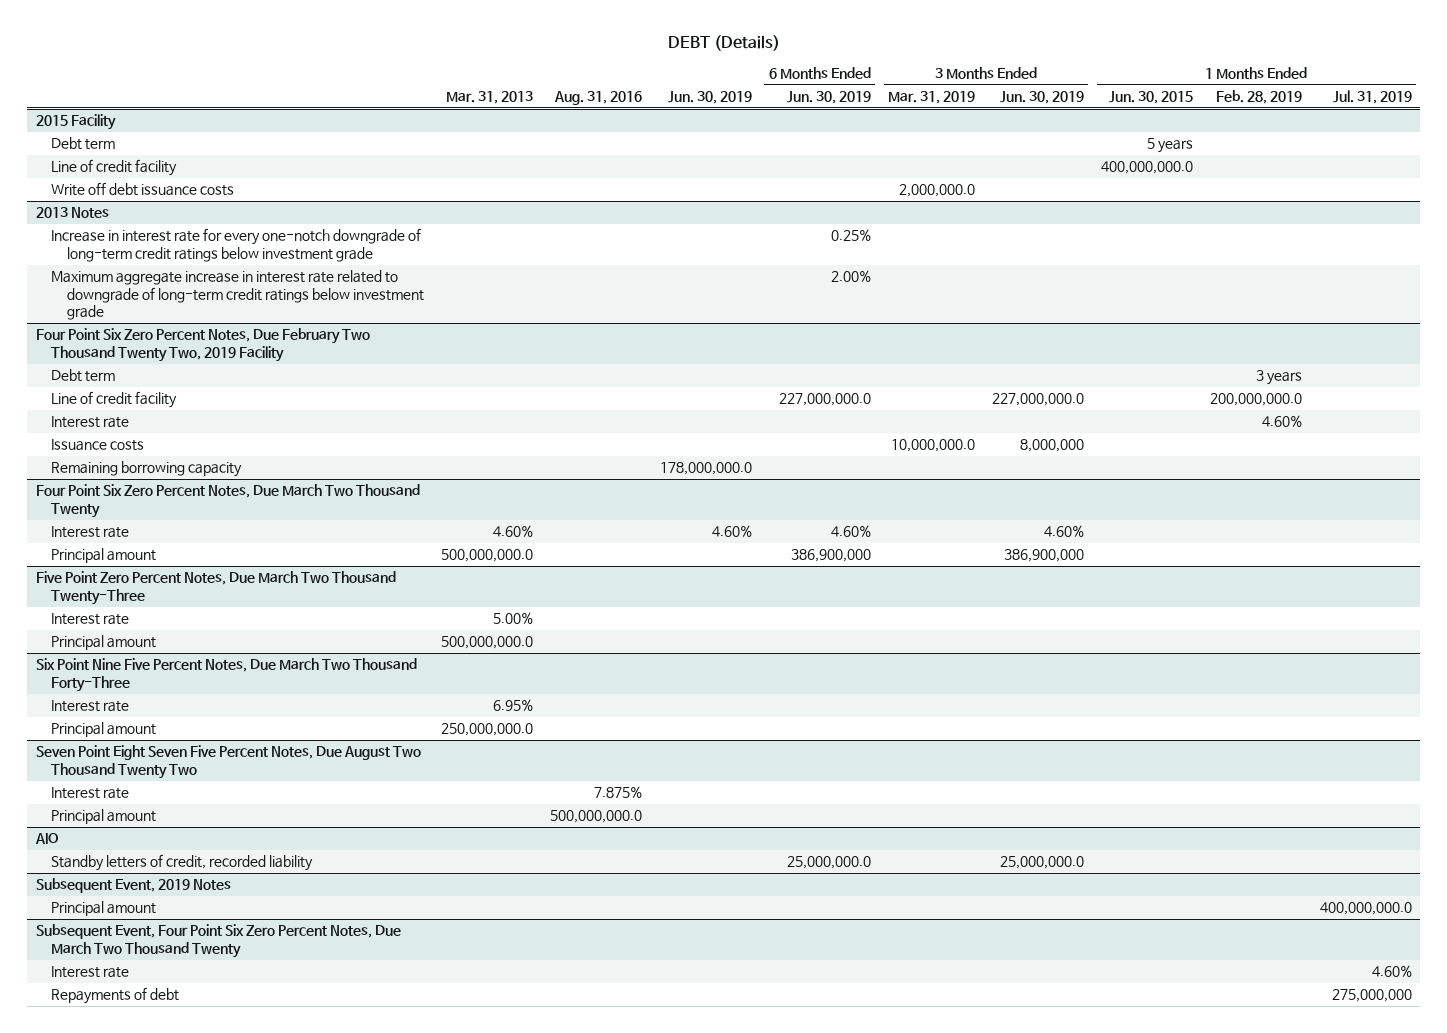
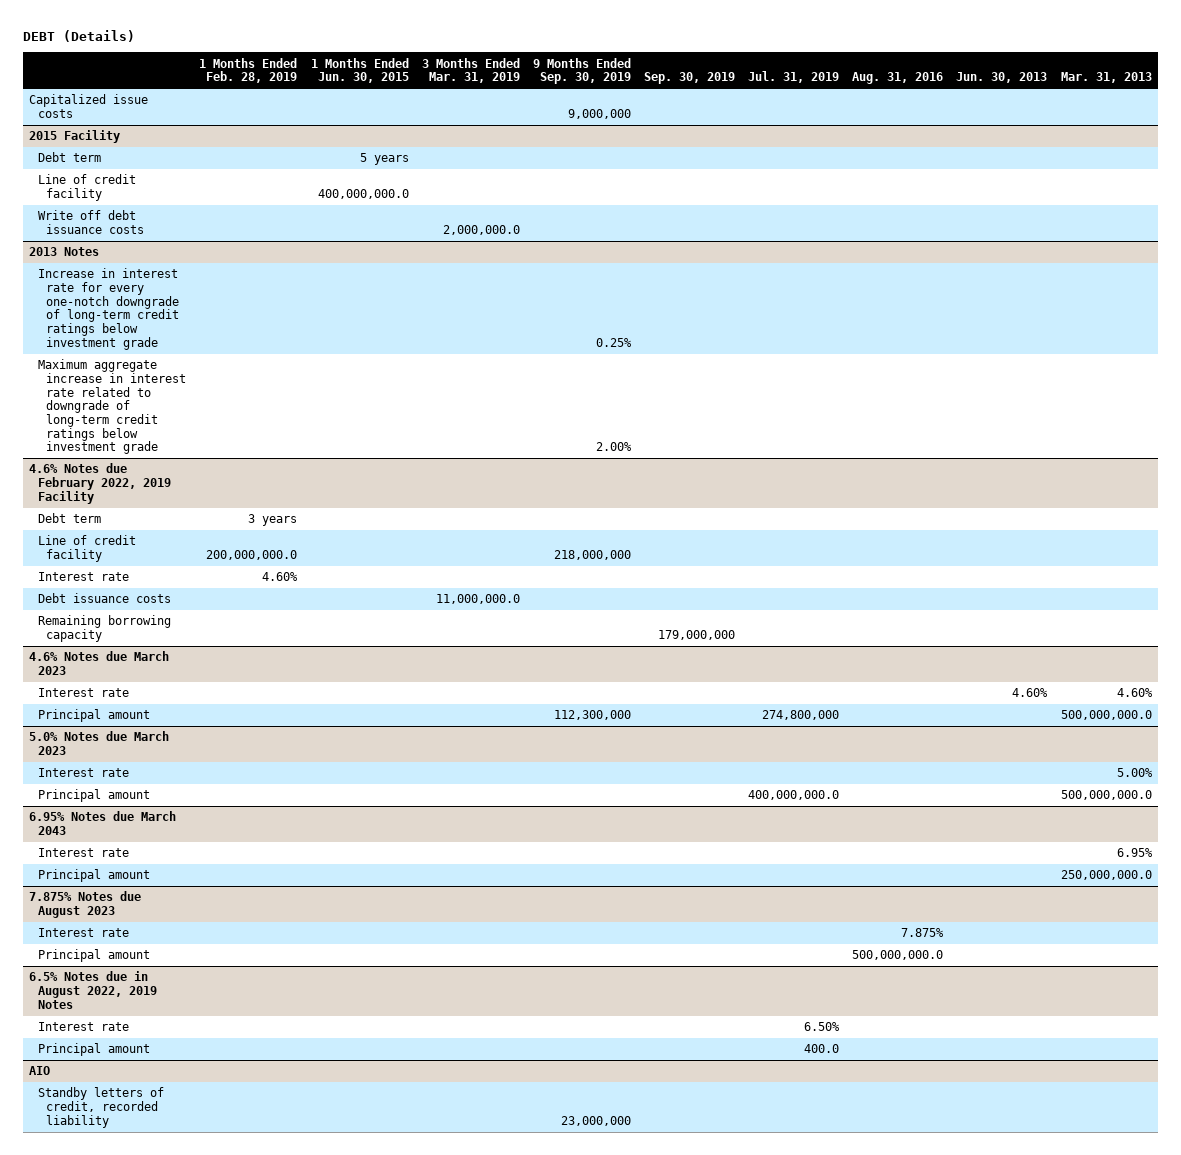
- | Mar. 31, 2013 | Aug. 31, 2016 | Jun. 30, 2019 | 6 Months Ended Jun. 30, 2019 | 3 Months Ended Mar. 31, 2019 | 3 Months Ended Jun. 30, 2019 | 1 Months Ended Jun. 30, 2015 | 1 Months Ended Feb. 28, 2019 | 1 Months Ended Jul. 31, 2019
+ | 1 Months Ended Feb. 28, 2019 | 1 Months Ended Jun. 30, 2015 | 3 Months Ended Mar. 31, 2019 | 9 Months Ended Sep. 30, 2019 | Sep. 30, 2019 | Jul. 31, 2019 | Aug. 31, 2016 | Jun. 30, 2013 | Mar. 31, 2013
+ Capitalized issue costs | | | | 9,000,000 | | | | |
- Four Point Six Zero Percent Notes, Due February Two Thousand Twenty Two, 2019 Facility
+ 4.6% Notes due February 2022, 2019 Facility
- Issuance costs | | | | | 10,000,000.0 | 8,000,000 | | |
+ Debt issuance costs | | | 11,000,000.0 | | | | | |
- Four Point Six Zero Percent Notes, Due March Two Thousand Twenty
+ 4.6% Notes due March 2023
- Five Point Zero Percent Notes, Due March Two Thousand Twenty-Three
+ 5.0% Notes due March 2023
- Six Point Nine Five Percent Notes, Due March Two Thousand Forty-Three
+ 6.95% Notes due March 2043
- Seven Point Eight Seven Five Percent Notes, Due August Two Thousand Twenty Two
+ 7.875% Notes due August 2023
+ 6.5% Notes due in August 2022, 2019 Notes
+ Interest rate | | | | | | 6.50% | | |
+ Principal amount | | | | | | 400.0 | | |
- Subsequent Event, 2019 Notes
- Principal amount | | | | | | | | | 400,000,000.0
- Subsequent Event, Four Point Six Zero Percent Notes, Due March Two Thousand Twenty
- Interest rate | | | | | | | | | 4.60%
- Repayments of debt | | | | | | | | | 275,000,000

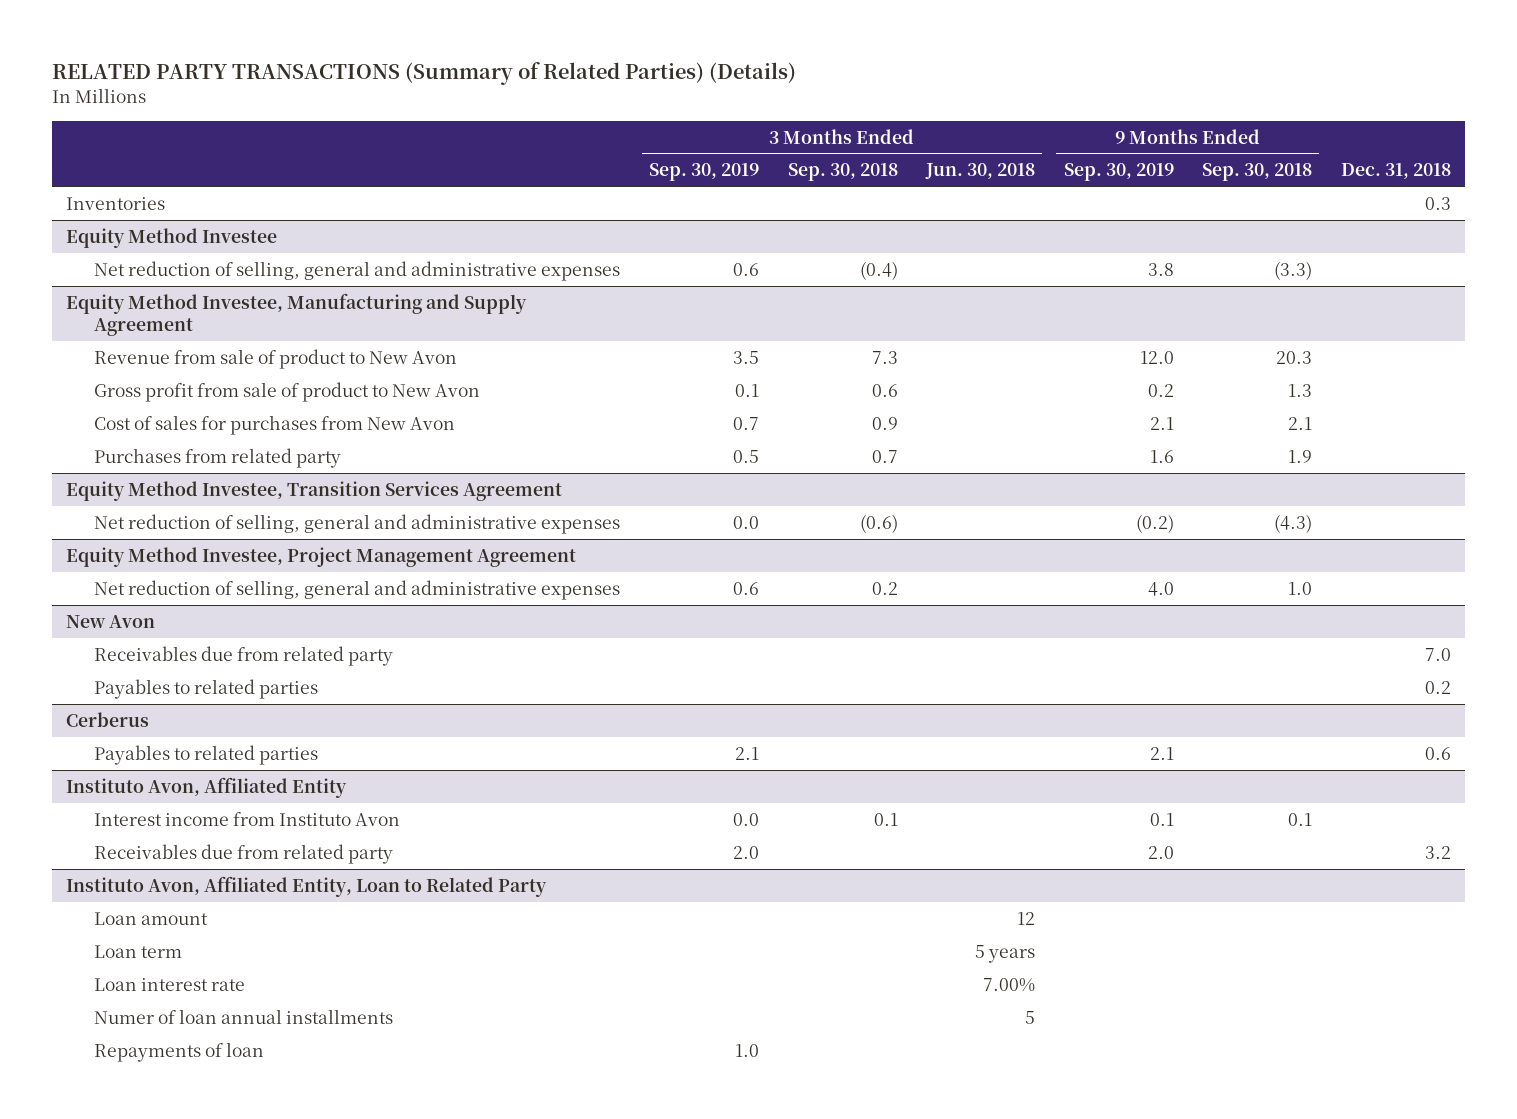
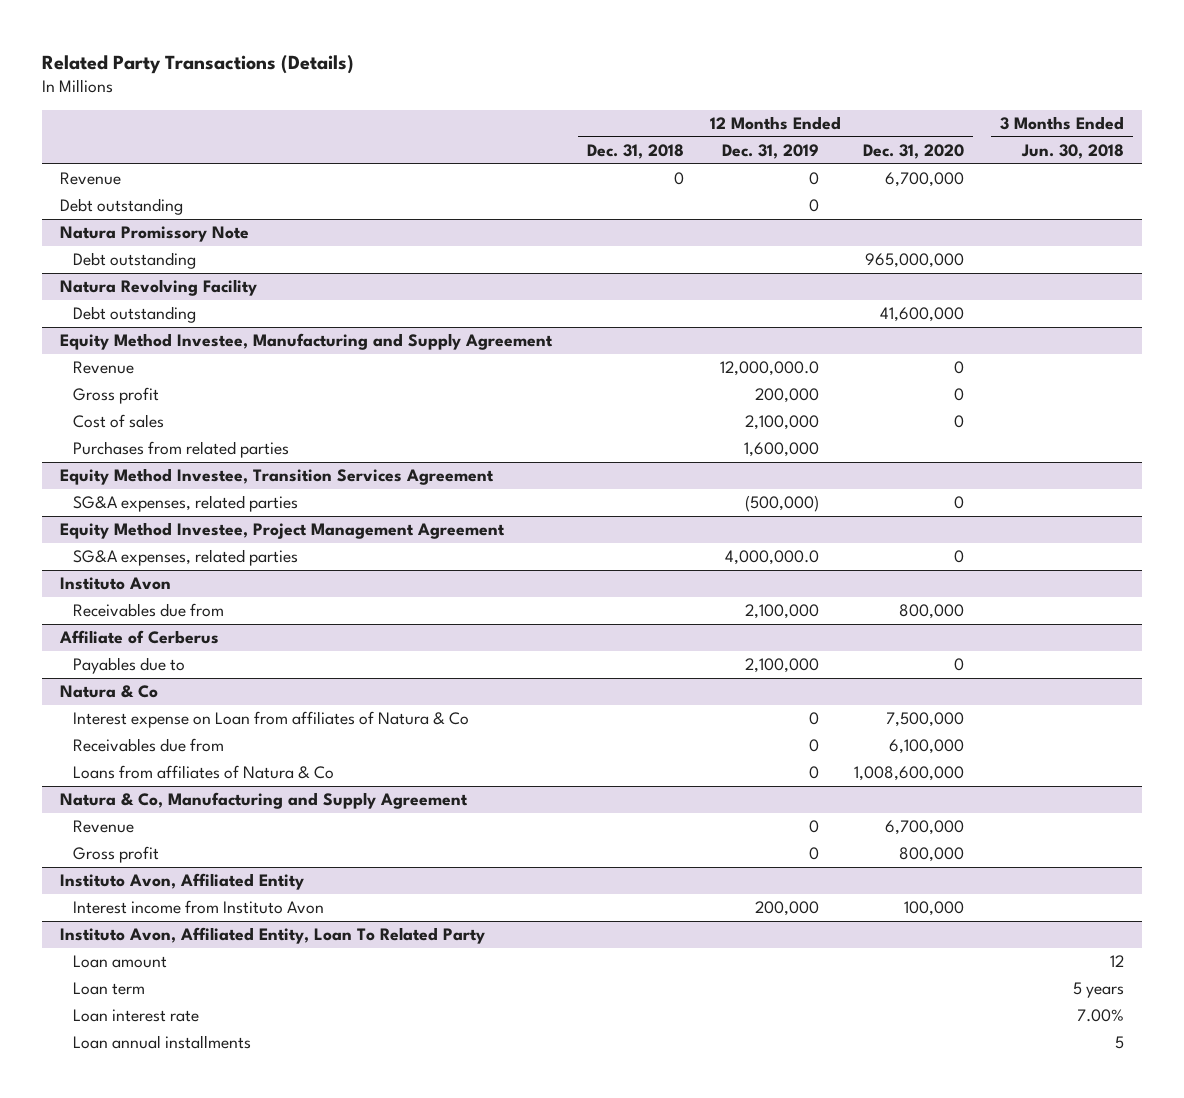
- RELATED PARTY TRANSACTIONS (Summary of Related Parties) (Details)
+ Related Party Transactions (Details)
- | 3 Months Ended Sep. 30, 2019 | 3 Months Ended Sep. 30, 2018 | 3 Months Ended Jun. 30, 2018 | 9 Months Ended Sep. 30, 2019 | 9 Months Ended Sep. 30, 2018 | Dec. 31, 2018
+ | 12 Months Ended Dec. 31, 2018 | 12 Months Ended Dec. 31, 2019 | 12 Months Ended Dec. 31, 2020 | 3 Months Ended Jun. 30, 2018
- Inventories | | | | | | 0.3
- Equity Method Investee
- Net reduction of selling, general and administrative expenses | 0.6 | (0.4) | | 3.8 | (3.3) |
+ Revenue | 0 | 0 | 6,700,000 |
+ Debt outstanding | | 0 | |
+ Natura Promissory Note
+ Debt outstanding | | | 965,000,000 |
+ Natura Revolving Facility
+ Debt outstanding | | | 41,600,000 |
@ Equity Method Investee, Manufacturing and Supply Agreement
- Revenue from sale of product to New Avon | 3.5 | 7.3 | | 12.0 | 20.3 |
- Gross profit from sale of product to New Avon | 0.1 | 0.6 | | 0.2 | 1.3 |
- Cost of sales for purchases from New Avon | 0.7 | 0.9 | | 2.1 | 2.1 |
- Purchases from related party | 0.5 | 0.7 | | 1.6 | 1.9 |
+ Revenue | | 12,000,000.0 | 0 |
+ Gross profit | | 200,000 | 0 |
+ Cost of sales | | 2,100,000 | 0 |
+ Purchases from related parties | | 1,600,000 | |
@ Equity Method Investee, Transition Services Agreement
- Net reduction of selling, general and administrative expenses | 0.0 | (0.6) | | (0.2) | (4.3) |
+ SG&A expenses, related parties | | (500,000) | 0 |
@ Equity Method Investee, Project Management Agreement
- Net reduction of selling, general and administrative expenses | 0.6 | 0.2 | | 4.0 | 1.0 |
- New Avon
- Receivables due from related party | | | | | | 7.0
- Payables to related parties | | | | | | 0.2
- Cerberus
- Payables to related parties | 2.1 | | | 2.1 | | 0.6
@ Equity Method Investee, Project Management Agreement
+ SG&A expenses, related parties | | 4,000,000.0 | 0 |
+ Instituto Avon
+ Receivables due from | | 2,100,000 | 800,000 |
+ Affiliate of Cerberus
+ Payables due to | | 2,100,000 | 0 |
+ Natura & Co
+ Interest expense on Loan from affiliates of Natura & Co | | 0 | 7,500,000 |
+ Receivables due from | | 0 | 6,100,000 |
+ Loans from affiliates of Natura & Co | | 0 | 1,008,600,000 |
+ Natura & Co, Manufacturing and Supply Agreement
+ Revenue | | 0 | 6,700,000 |
+ Gross profit | | 0 | 800,000 |
@ Instituto Avon, Affiliated Entity
- Receivables due from related party | 2.0 | | | 2.0 | | 3.2
- Instituto Avon, Affiliated Entity, Loan to Related Party
+ Instituto Avon, Affiliated Entity, Loan To Related Party
- Numer of loan annual installments | | | 5 | | |
- Repayments of loan | 1.0 | | | | |
+ Loan annual installments | | | | 5

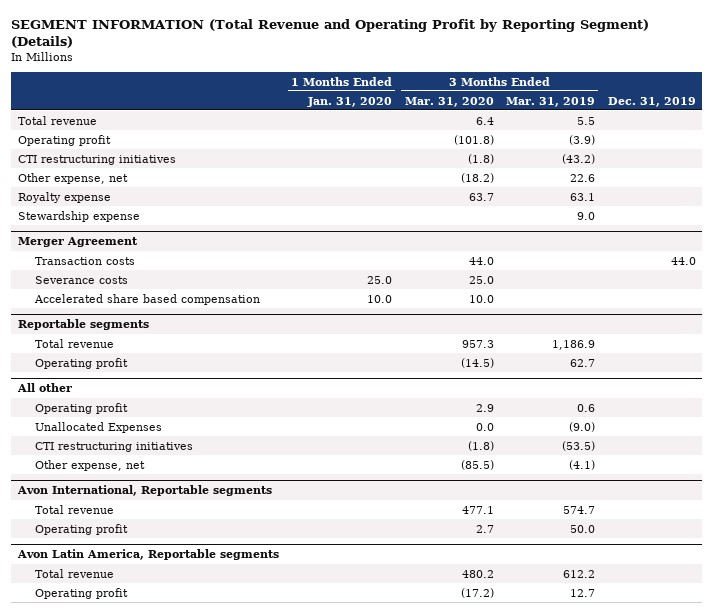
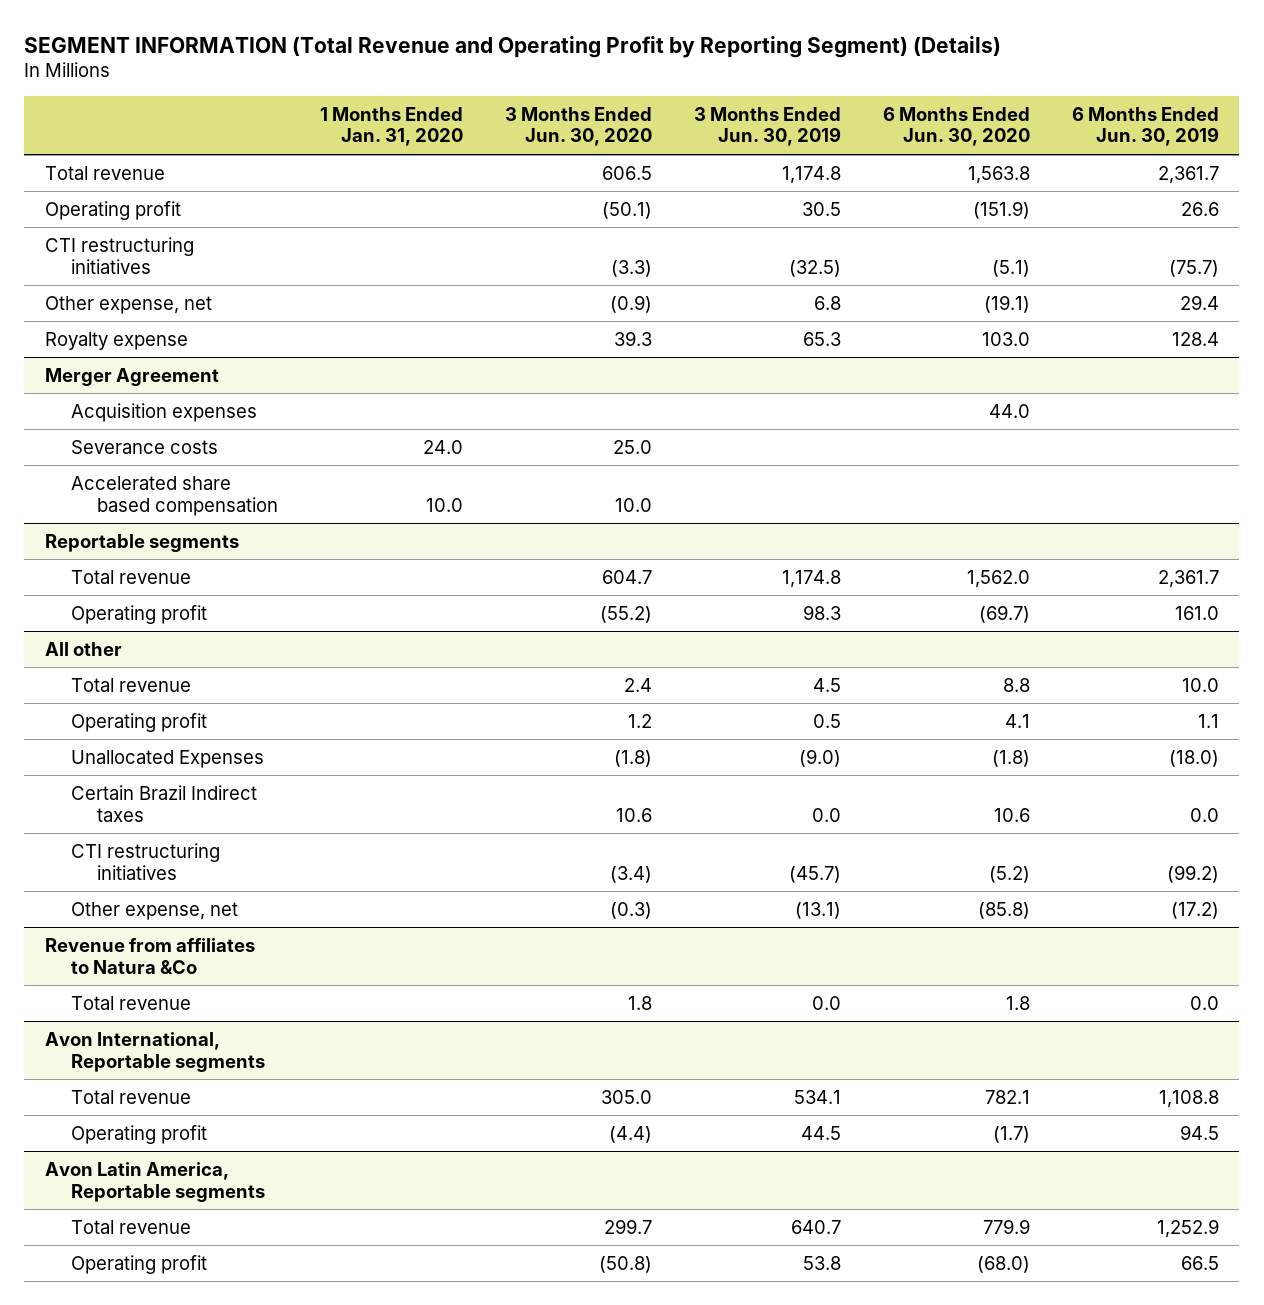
- | 1 Months Ended Jan. 31, 2020 | 3 Months Ended Mar. 31, 2020 | 3 Months Ended Mar. 31, 2019 | Dec. 31, 2019
+ | 1 Months Ended Jan. 31, 2020 | 3 Months Ended Jun. 30, 2020 | 3 Months Ended Jun. 30, 2019 | 6 Months Ended Jun. 30, 2020 | 6 Months Ended Jun. 30, 2019
- Stewardship expense | | | 9.0 |
@ Merger Agreement
- Transaction costs | | 44.0 | | 44.0
- Severance costs | 25.0 | 25.0 | |
+ Acquisition expenses | | | | 44.0 |
+ Severance costs | 24.0 | 25.0 | | |
@ All other
+ Total revenue | | 2.4 | 4.5 | 8.8 | 10.0
+ Certain Brazil Indirect taxes | | 10.6 | 0.0 | 10.6 | 0.0
+ Revenue from affiliates to Natura &Co
+ Total revenue | | 1.8 | 0.0 | 1.8 | 0.0

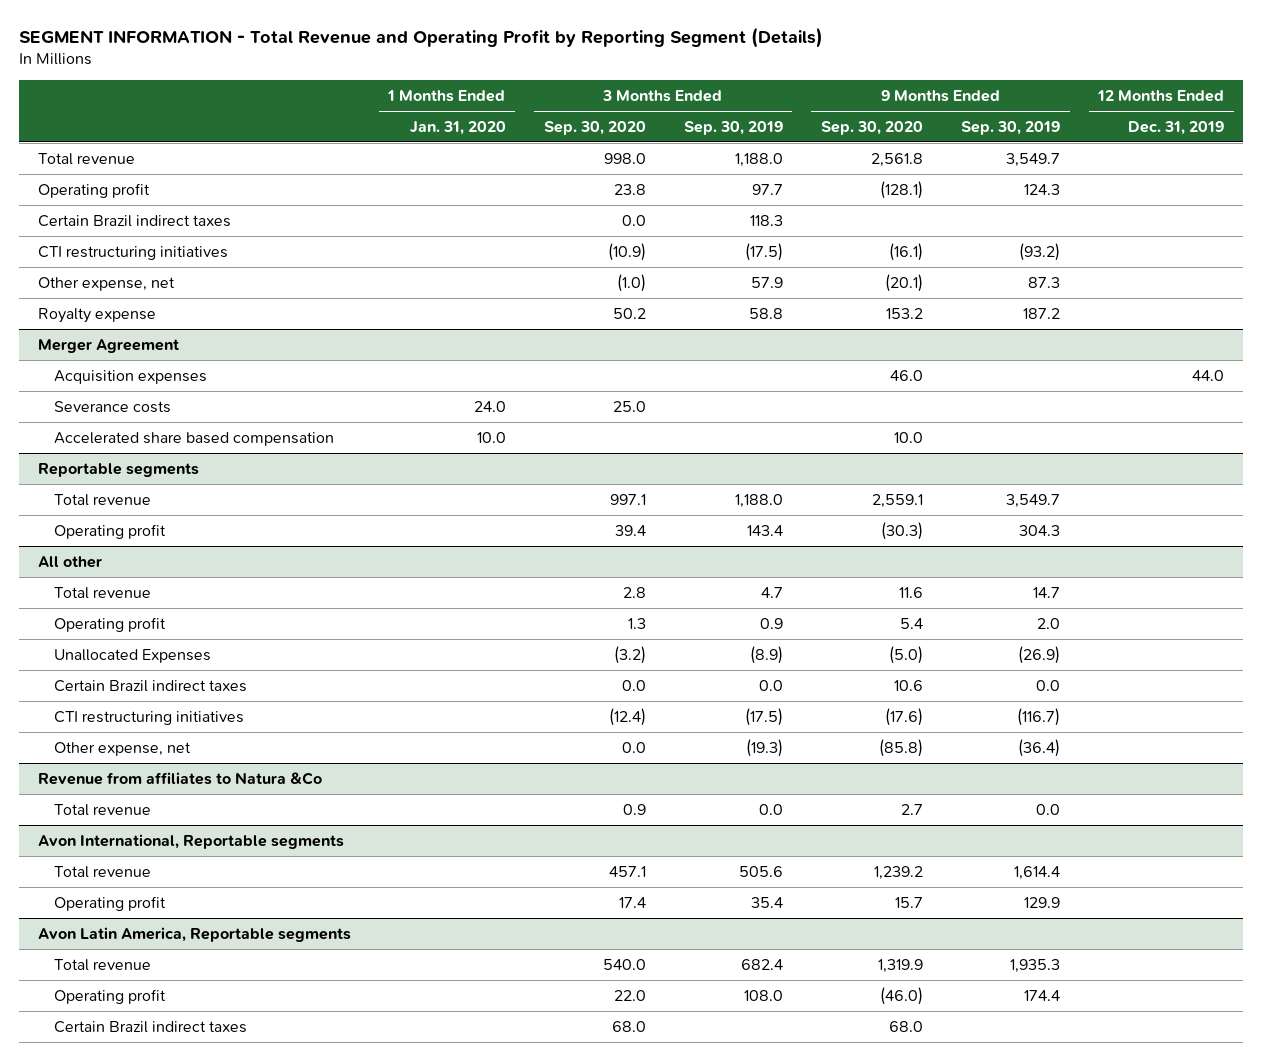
- SEGMENT INFORMATION (Total Revenue and Operating Profit by Reporting Segment) (Details)
+ SEGMENT INFORMATION - Total Revenue and Operating Profit by Reporting Segment (Details)
- | 1 Months Ended Jan. 31, 2020 | 3 Months Ended Jun. 30, 2020 | 3 Months Ended Jun. 30, 2019 | 6 Months Ended Jun. 30, 2020 | 6 Months Ended Jun. 30, 2019
+ | 1 Months Ended Jan. 31, 2020 | 3 Months Ended Sep. 30, 2020 | 3 Months Ended Sep. 30, 2019 | 9 Months Ended Sep. 30, 2020 | 9 Months Ended Sep. 30, 2019 | 12 Months Ended Dec. 31, 2019
+ Certain Brazil indirect taxes | | 0.0 | 118.3 | | |
@ All other
- Certain Brazil Indirect taxes | | 10.6 | 0.0 | 10.6 | 0.0
+ Certain Brazil indirect taxes | | 0.0 | 0.0 | 10.6 | 0.0 |
@ Avon Latin America, Reportable segments
+ Certain Brazil indirect taxes | | 68.0 | | 68.0 | |

